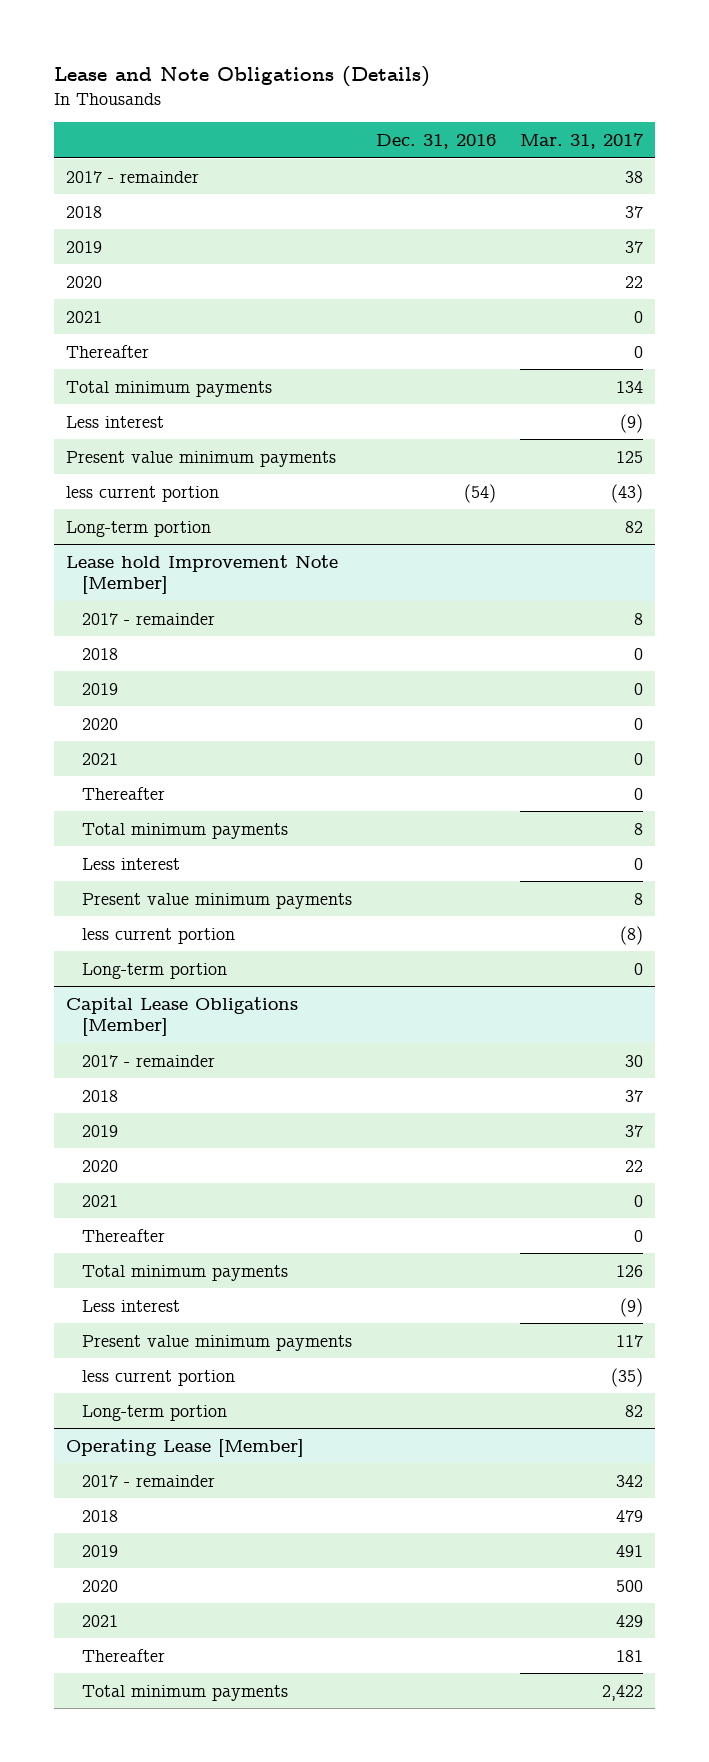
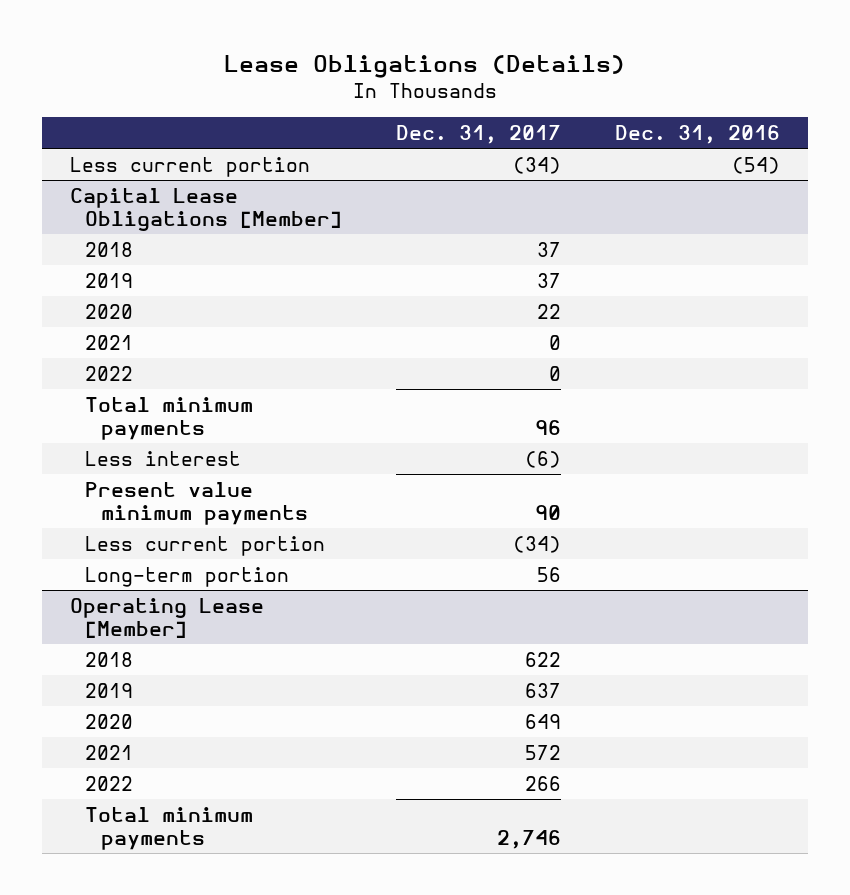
- Lease and Note Obligations (Details)
+ Lease Obligations (Details)
- | Dec. 31, 2016 | Mar. 31, 2017
+ | Dec. 31, 2017 | Dec. 31, 2016
- 2017 - remainder | | 38
- 2018 | | 37
- 2019 | | 37
- 2020 | | 22
- 2021 | | 0
- Thereafter | | 0
- Total minimum payments | | 134
- Less interest | | (9)
- Present value minimum payments | | 125
- less current portion | (54) | (43)
- Long-term portion | | 82
- Lease hold Improvement Note [Member]
- 2017 - remainder | | 8
- 2018 | | 0
- 2019 | | 0
- 2020 | | 0
- 2021 | | 0
- Thereafter | | 0
- Total minimum payments | | 8
- Less interest | | 0
- Present value minimum payments | | 8
- less current portion | | (8)
- Long-term portion | | 0
+ Less current portion | (34) | (54)
@ Capital Lease Obligations [Member]
- 2017 - remainder | | 30
- Thereafter | | 0
+ 2022 | 0 |
- less current portion | | (35)
+ Less current portion | (34) |
@ Operating Lease [Member]
- 2017 - remainder | | 342
- Thereafter | | 181
+ 2022 | 266 |

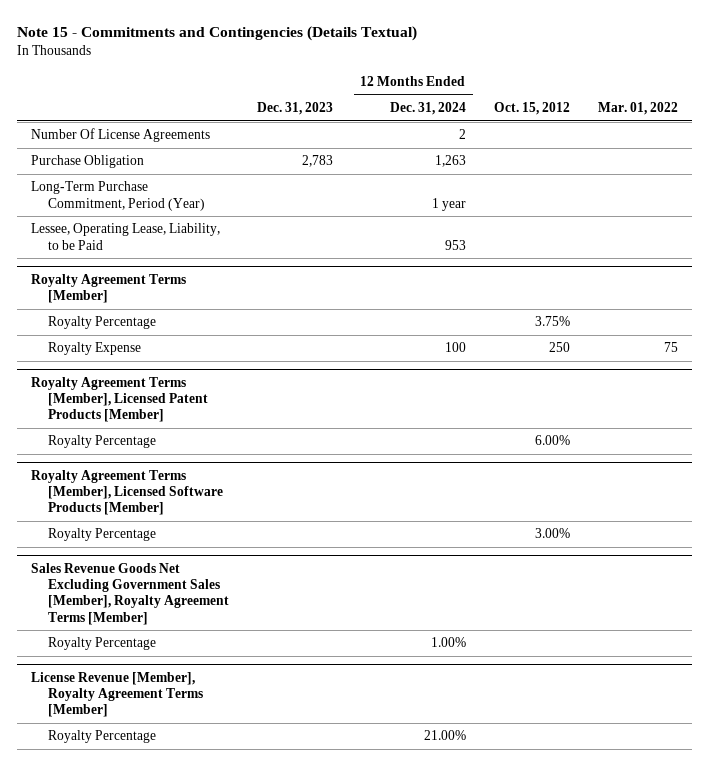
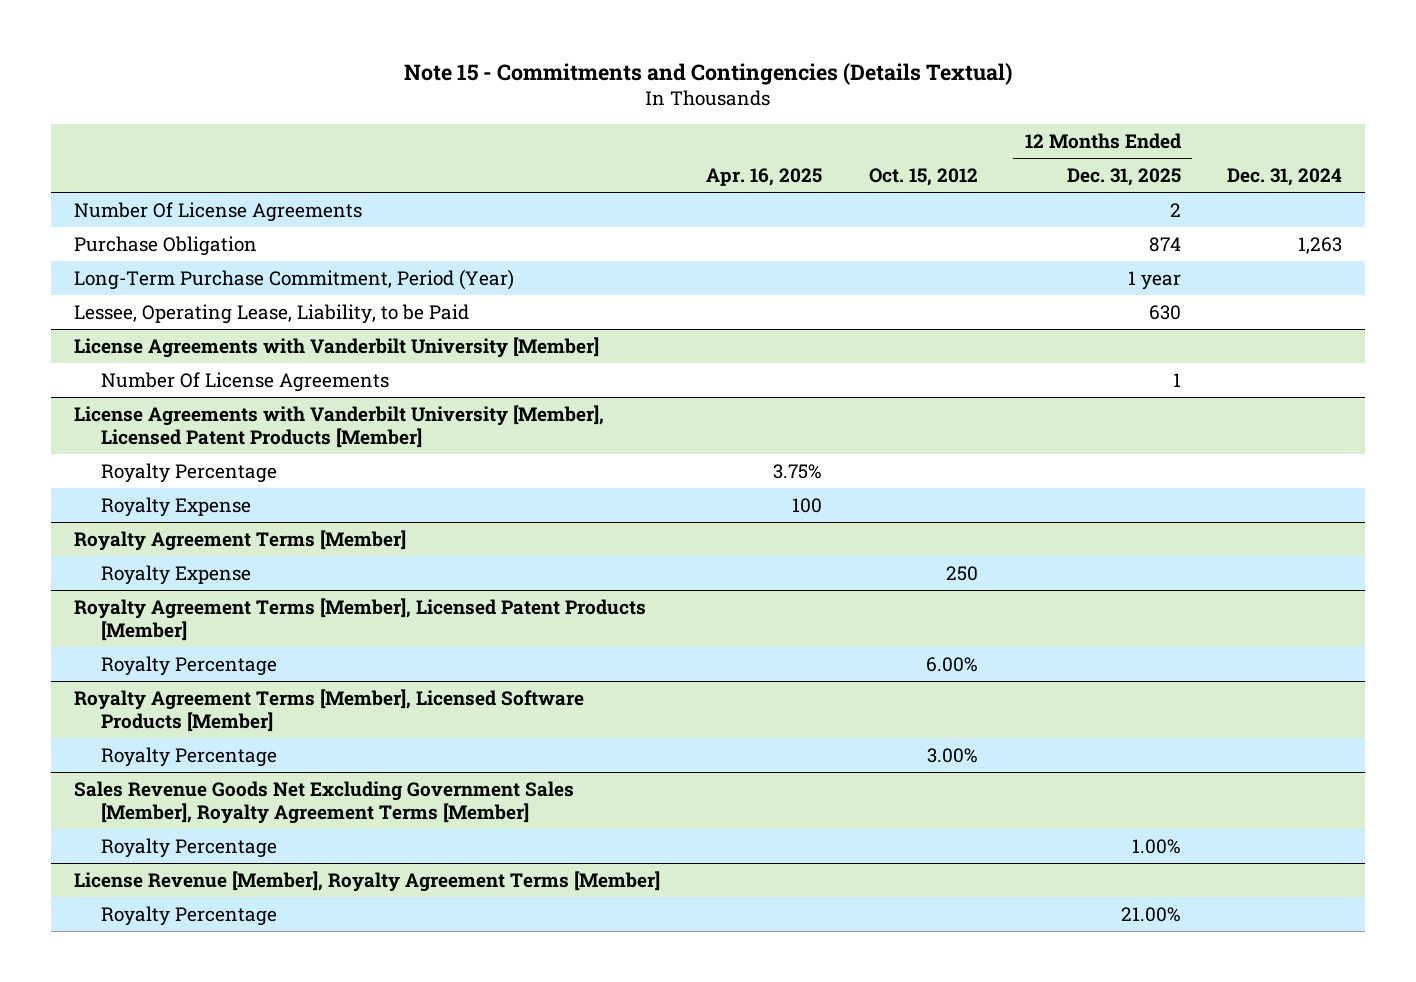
- | Dec. 31, 2023 | 12 Months Ended Dec. 31, 2024 | Oct. 15, 2012 | Mar. 01, 2022
+ | Apr. 16, 2025 | Oct. 15, 2012 | 12 Months Ended Dec. 31, 2025 | Dec. 31, 2024
+ License Agreements with Vanderbilt University [Member]
+ Number Of License Agreements | | | 1 |
+ License Agreements with Vanderbilt University [Member], Licensed Patent Products [Member]
+ Royalty Percentage | 3.75% | | |
+ Royalty Expense | 100 | | |
@ Royalty Agreement Terms [Member]
- Royalty Percentage | | | 3.75% |

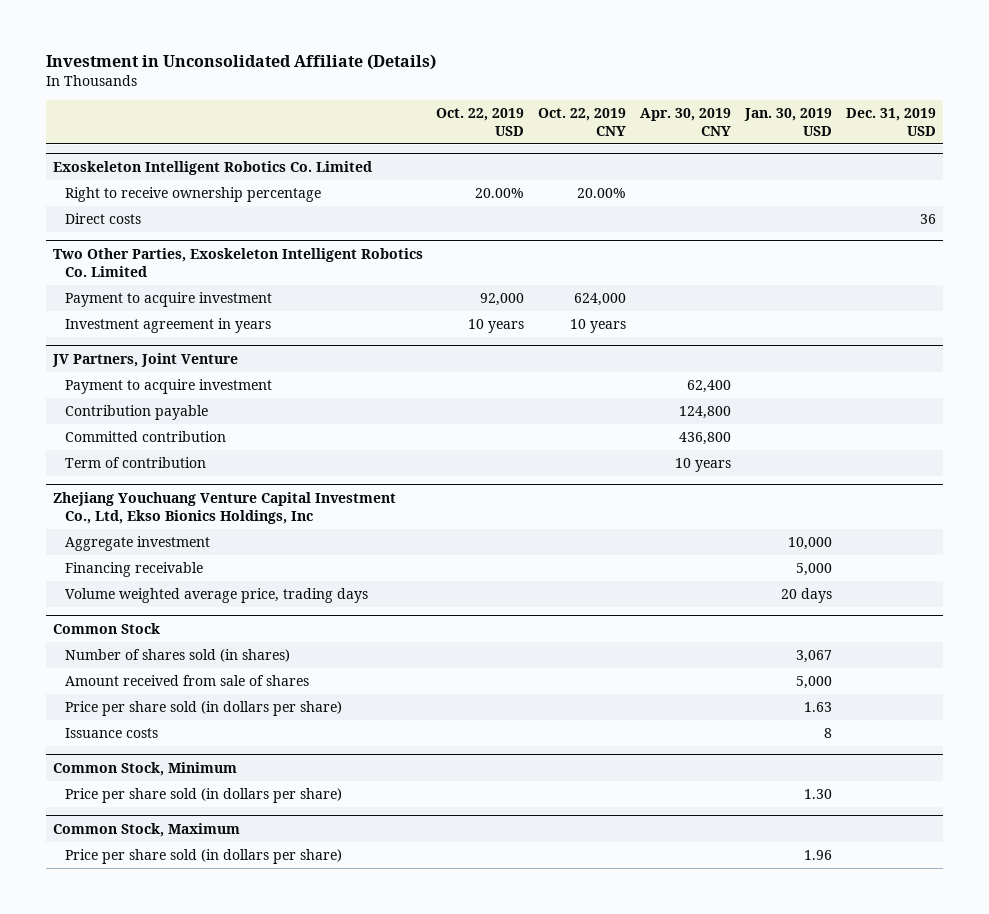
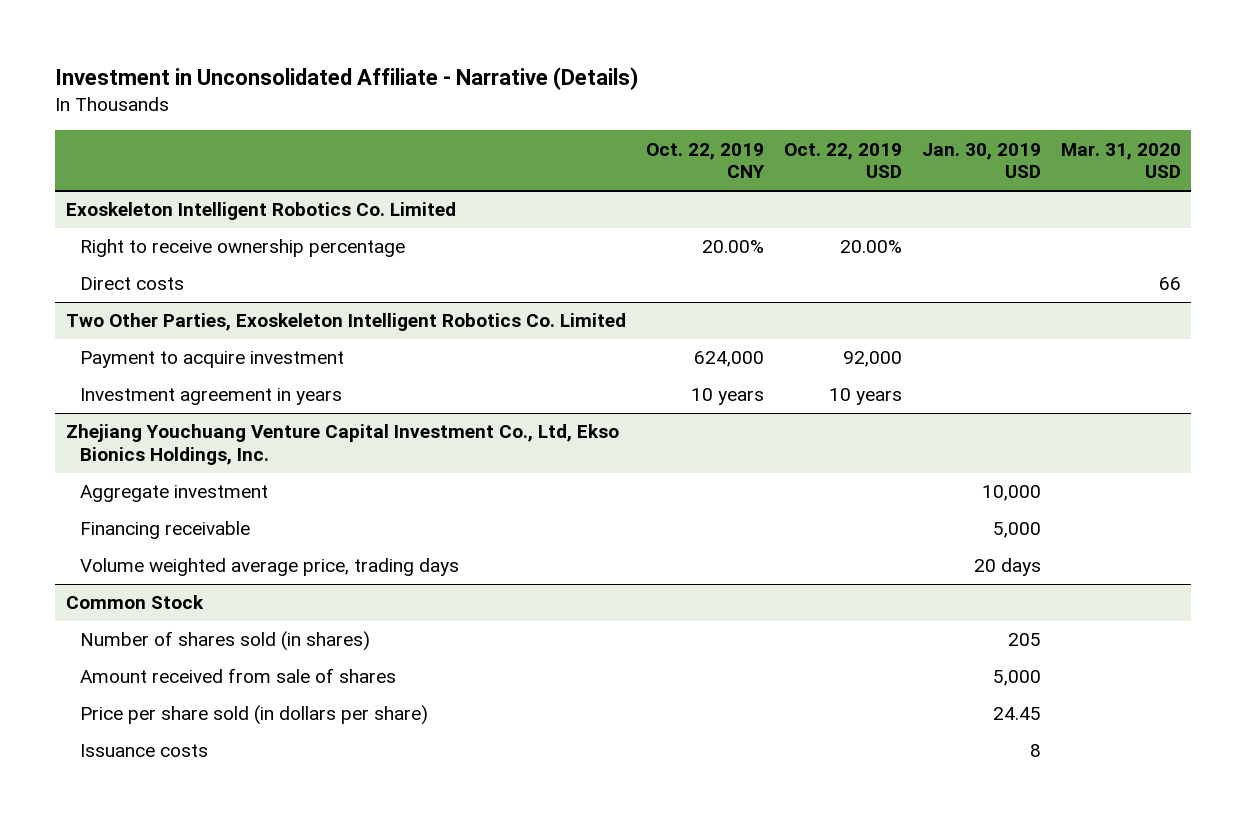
- Investment in Unconsolidated Affiliate (Details)
+ Investment in Unconsolidated Affiliate - Narrative (Details)
- | Oct. 22, 2019 USD | Oct. 22, 2019 CNY | Apr. 30, 2019 CNY | Jan. 30, 2019 USD | Dec. 31, 2019 USD
+ | Oct. 22, 2019 CNY | Oct. 22, 2019 USD | Jan. 30, 2019 USD | Mar. 31, 2020 USD
- JV Partners, Joint Venture
- Payment to acquire investment | | | 62,400 | |
- Contribution payable | | | 124,800 | |
- Committed contribution | | | 436,800 | |
- Term of contribution | | | 10 years | |
- Zhejiang Youchuang Venture Capital Investment Co., Ltd, Ekso Bionics Holdings, Inc
+ Zhejiang Youchuang Venture Capital Investment Co., Ltd, Ekso Bionics Holdings, Inc.
@ Common Stock
- Number of shares sold (in shares) | | | | 3,067 |
+ Number of shares sold (in shares) | | | 205 |
- Price per share sold (in dollars per share) | | | | 1.63 |
+ Price per share sold (in dollars per share) | | | 24.45 |
- Common Stock, Minimum
- Price per share sold (in dollars per share) | | | | 1.30 |
- Common Stock, Maximum
- Price per share sold (in dollars per share) | | | | 1.96 |

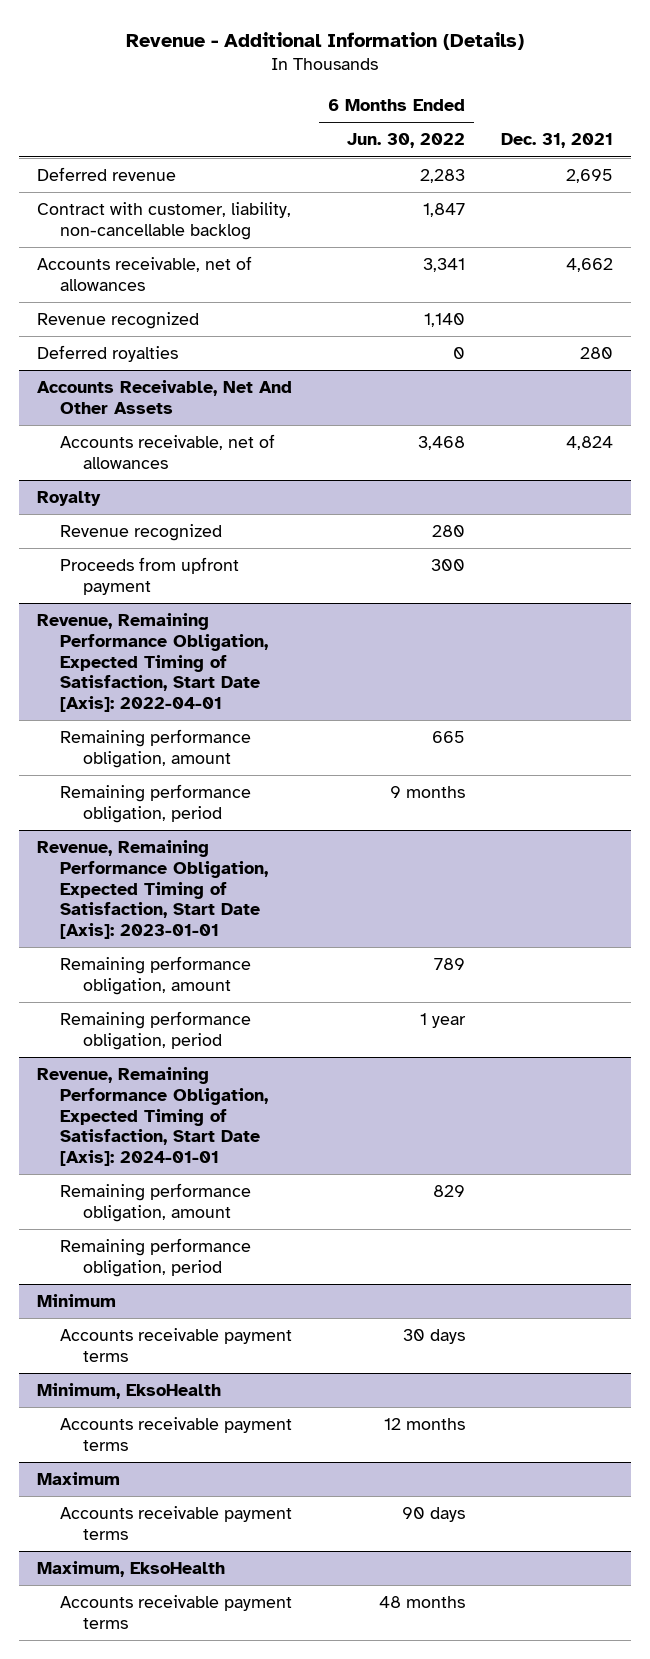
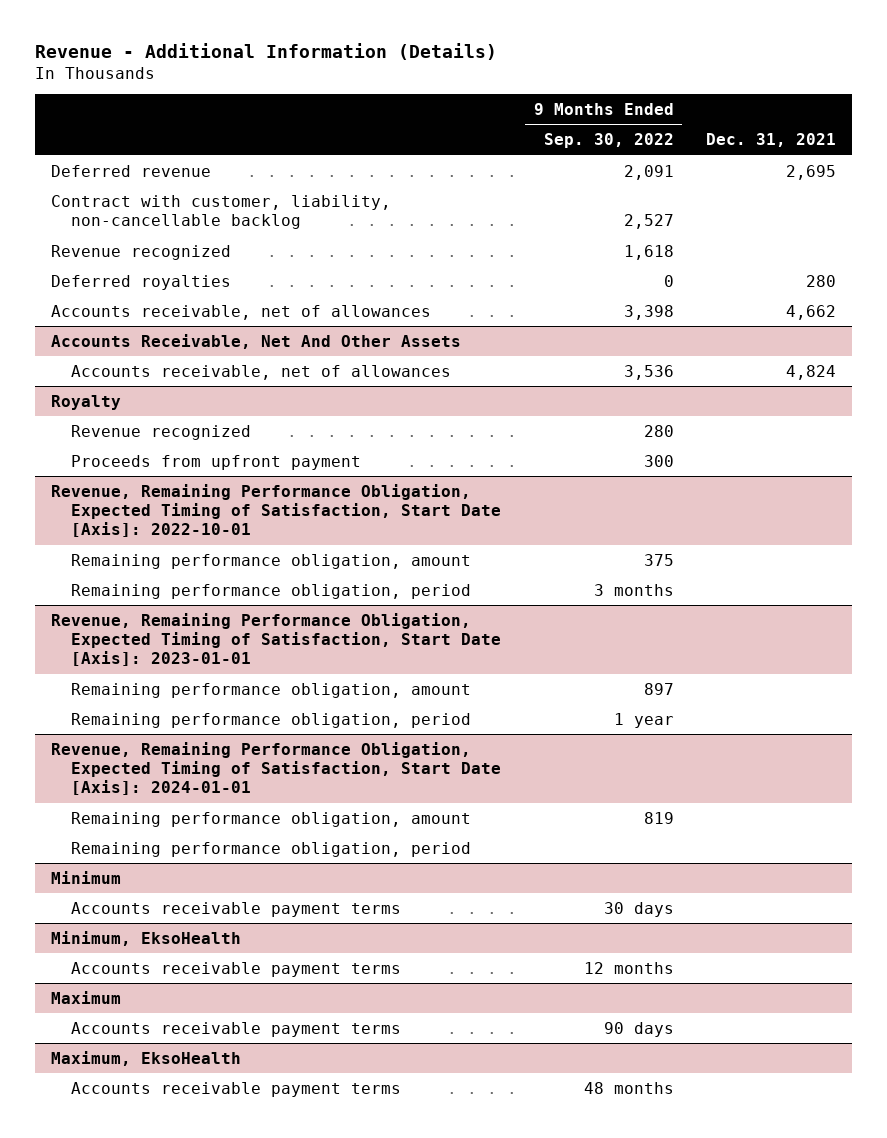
- | 6 Months Ended Jun. 30, 2022 | Dec. 31, 2021
+ | 9 Months Ended Sep. 30, 2022 | Dec. 31, 2021
moved down: Accounts receivable, net of allowances | 3,398 | 4,662
- Revenue, Remaining Performance Obligation, Expected Timing of Satisfaction, Start Date [Axis]: 2022-04-01
- Remaining performance obligation, amount | 665 |
- Remaining performance obligation, period | 9 months |
+ Revenue, Remaining Performance Obligation, Expected Timing of Satisfaction, Start Date [Axis]: 2022-10-01
+ Remaining performance obligation, amount | 375 |
+ Remaining performance obligation, period | 3 months |

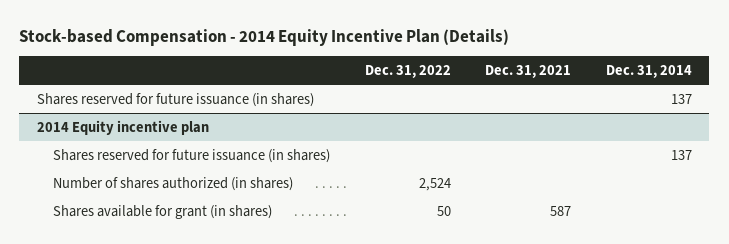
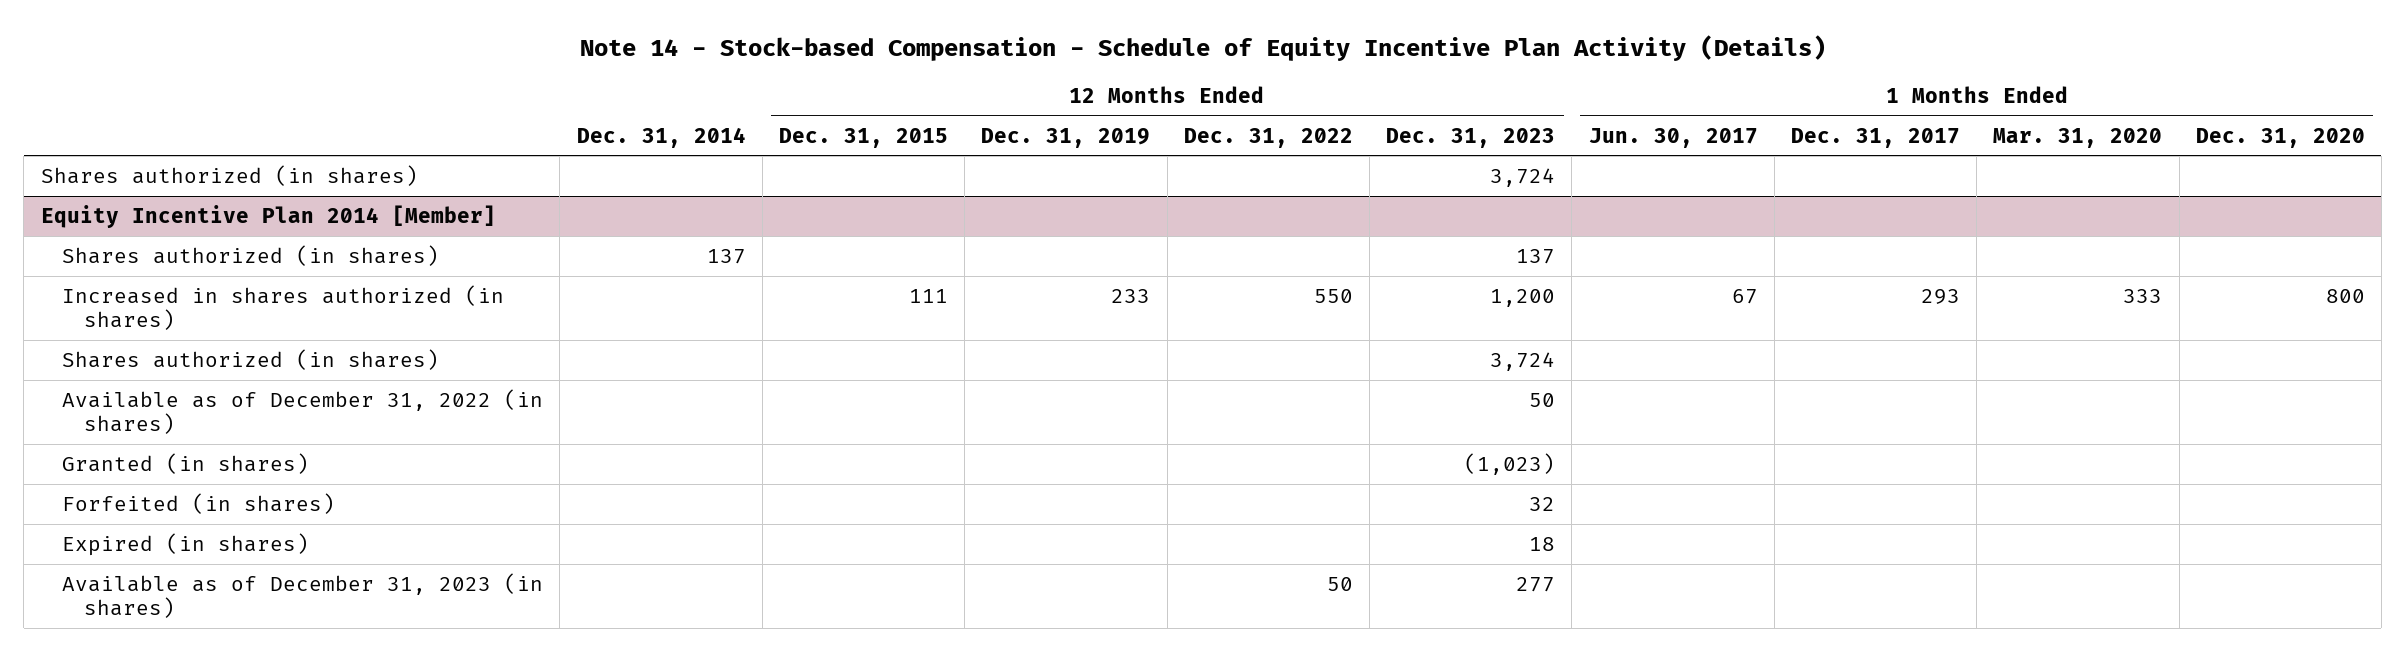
- Stock-based Compensation - 2014 Equity Incentive Plan (Details)
+ Note 14 - Stock-based Compensation - Schedule of Equity Incentive Plan Activity (Details)
- | Dec. 31, 2022 | Dec. 31, 2021 | Dec. 31, 2014
+ | Dec. 31, 2014 | 12 Months Ended Dec. 31, 2015 | 12 Months Ended Dec. 31, 2019 | 12 Months Ended Dec. 31, 2022 | 12 Months Ended Dec. 31, 2023 | 1 Months Ended Jun. 30, 2017 | 1 Months Ended Dec. 31, 2017 | 1 Months Ended Mar. 31, 2020 | 1 Months Ended Dec. 31, 2020
- Shares reserved for future issuance (in shares) | | | 137
- 2014 Equity incentive plan
- Shares reserved for future issuance (in shares) | | | 137
- Number of shares authorized (in shares) | 2,524 | |
- Shares available for grant (in shares) | 50 | 587 |
+ Shares authorized (in shares) | | | | | 3,724 | | | |
+ Equity Incentive Plan 2014 [Member]
+ Shares authorized (in shares) | 137 | | | | 137 | | | |
+ Increased in shares authorized (in shares) | | 111 | 233 | 550 | 1,200 | 67 | 293 | 333 | 800
+ Shares authorized (in shares) | | | | | 3,724 | | | |
+ Available as of December 31, 2022 (in shares) | | | | | 50 | | | |
+ Granted (in shares) | | | | | (1,023) | | | |
+ Forfeited (in shares) | | | | | 32 | | | |
+ Expired (in shares) | | | | | 18 | | | |
+ Available as of December 31, 2023 (in shares) | | | | 50 | 277 | | | |

